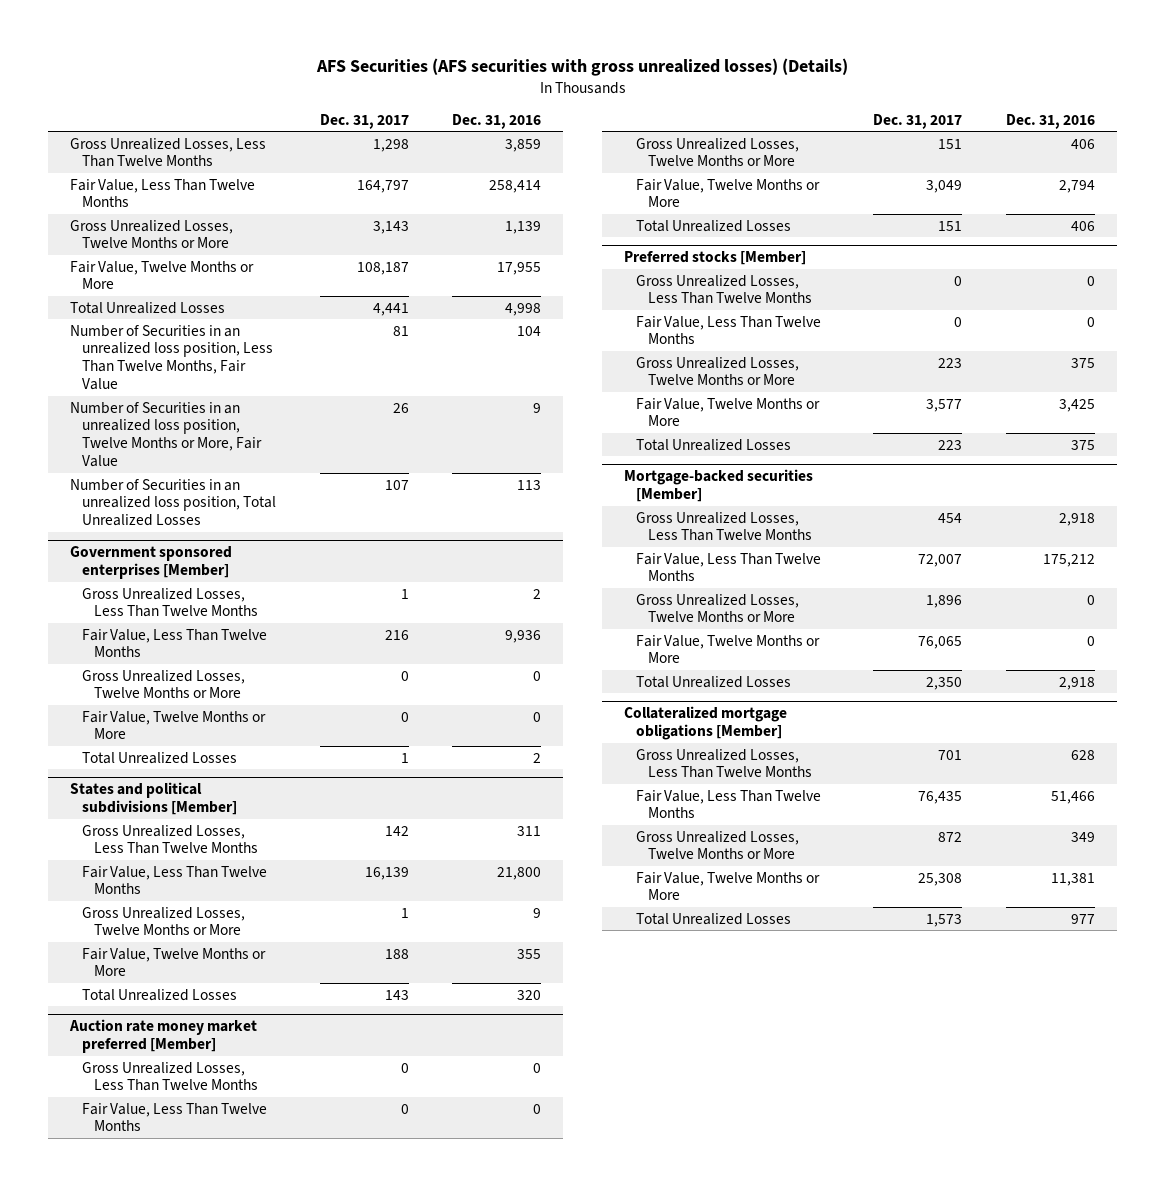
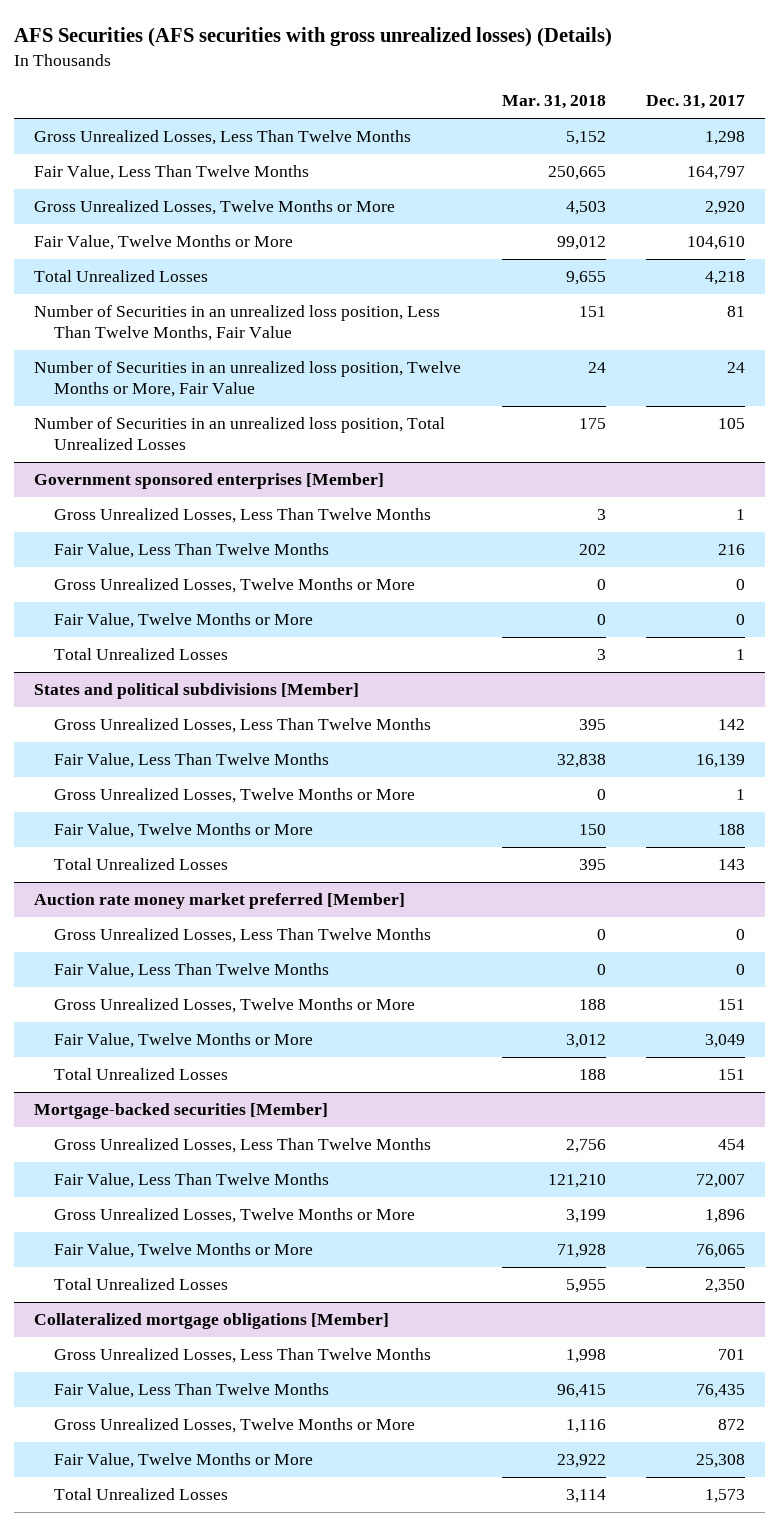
- | Dec. 31, 2017 | Dec. 31, 2016
+ | Mar. 31, 2018 | Dec. 31, 2017
- Gross Unrealized Losses, Twelve Months or More | 3,143 | 1,139
- Fair Value, Twelve Months or More | 108,187 | 17,955
- Total Unrealized Losses | 4,441 | 4,998
+ Gross Unrealized Losses, Twelve Months or More | 4,503 | 2,920
+ Fair Value, Twelve Months or More | 99,012 | 104,610
+ Total Unrealized Losses | 9,655 | 4,218
- Number of Securities in an unrealized loss position, Twelve Months or More, Fair Value | 26 | 9
- Number of Securities in an unrealized loss position, Total Unrealized Losses | 107 | 113
+ Number of Securities in an unrealized loss position, Twelve Months or More, Fair Value | 24 | 24
+ Number of Securities in an unrealized loss position, Total Unrealized Losses | 175 | 105
- Preferred stocks [Member]
- Gross Unrealized Losses, Less Than Twelve Months | 0 | 0
- Fair Value, Less Than Twelve Months | 0 | 0
- Gross Unrealized Losses, Twelve Months or More | 223 | 375
- Fair Value, Twelve Months or More | 3,577 | 3,425
- Total Unrealized Losses | 223 | 375

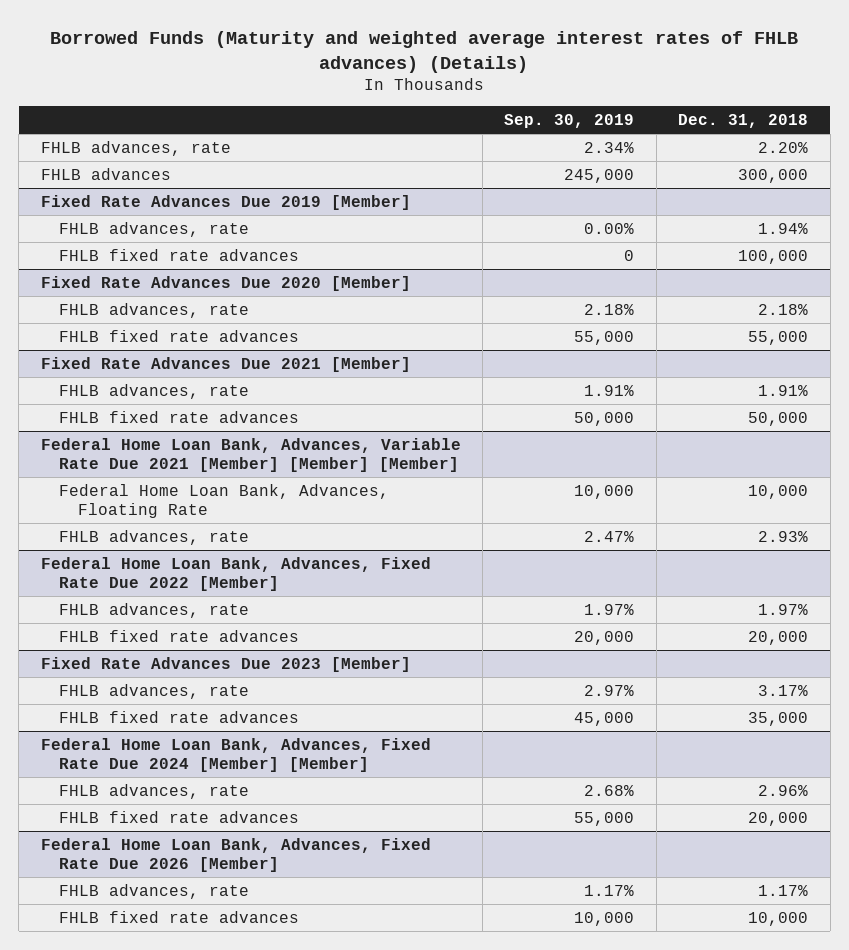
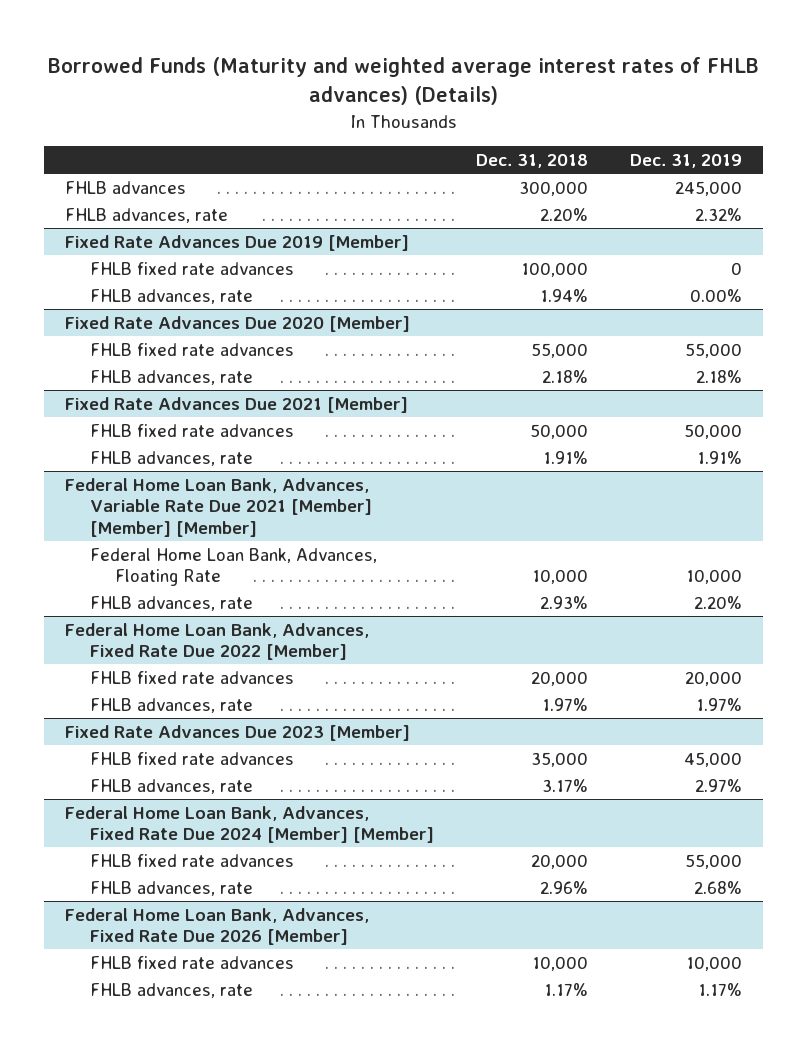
- | Sep. 30, 2019 | Dec. 31, 2018
+ | Dec. 31, 2018 | Dec. 31, 2019
moved down: FHLB advances, rate | 2.20% | 2.32%
@ Fixed Rate Advances Due 2019 [Member]
moved down: FHLB advances, rate | 1.94% | 0.00%
@ Fixed Rate Advances Due 2020 [Member]
moved down: FHLB advances, rate | 2.18% | 2.18%
@ Fixed Rate Advances Due 2021 [Member]
moved down: FHLB advances, rate | 1.91% | 1.91%
@ Federal Home Loan Bank, Advances, Fixed Rate Due 2022 [Member]
moved down: FHLB advances, rate | 1.97% | 1.97%
@ Fixed Rate Advances Due 2023 [Member]
moved down: FHLB advances, rate | 3.17% | 2.97%
@ Federal Home Loan Bank, Advances, Fixed Rate Due 2024 [Member] [Member]
moved down: FHLB advances, rate | 2.96% | 2.68%
@ Federal Home Loan Bank, Advances, Fixed Rate Due 2026 [Member]
moved down: FHLB advances, rate | 1.17% | 1.17%

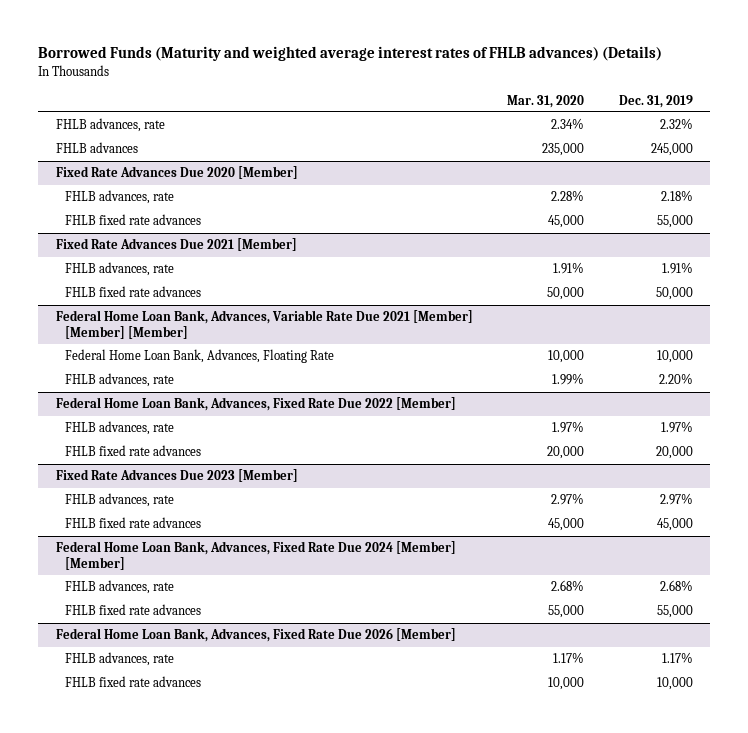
- | Dec. 31, 2018 | Dec. 31, 2019
+ | Mar. 31, 2020 | Dec. 31, 2019
- Fixed Rate Advances Due 2019 [Member]
- FHLB fixed rate advances | 100,000 | 0
- FHLB advances, rate | 1.94% | 0.00%
moved down: FHLB advances | 235,000 | 245,000
@ Fixed Rate Advances Due 2020 [Member]
moved down: FHLB fixed rate advances | 45,000 | 55,000
@ Fixed Rate Advances Due 2021 [Member]
moved down: FHLB fixed rate advances | 50,000 | 50,000
@ Federal Home Loan Bank, Advances, Fixed Rate Due 2022 [Member]
moved down: FHLB fixed rate advances | 20,000 | 20,000
@ Fixed Rate Advances Due 2023 [Member]
moved down: FHLB fixed rate advances | 45,000 | 45,000
@ Federal Home Loan Bank, Advances, Fixed Rate Due 2024 [Member] [Member]
moved down: FHLB fixed rate advances | 55,000 | 55,000
@ Federal Home Loan Bank, Advances, Fixed Rate Due 2026 [Member]
moved down: FHLB fixed rate advances | 10,000 | 10,000

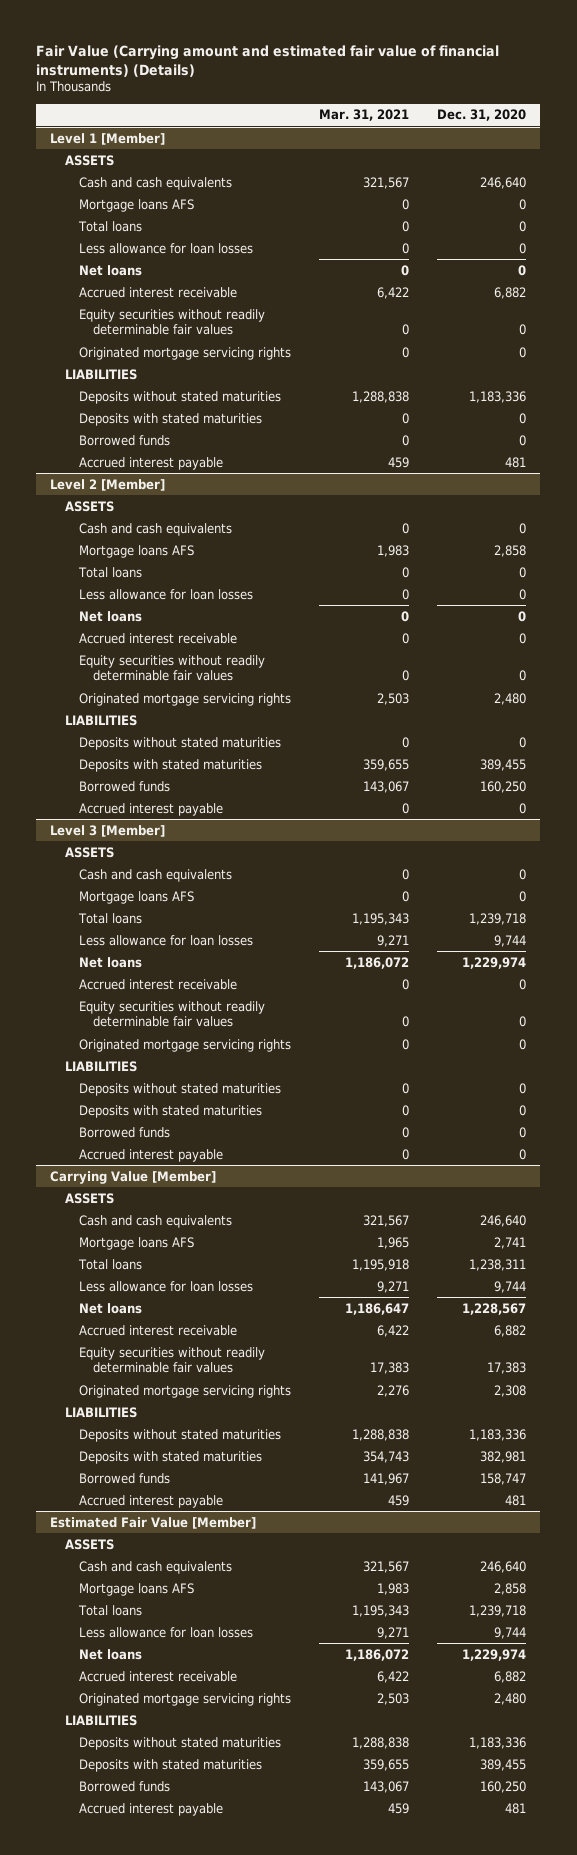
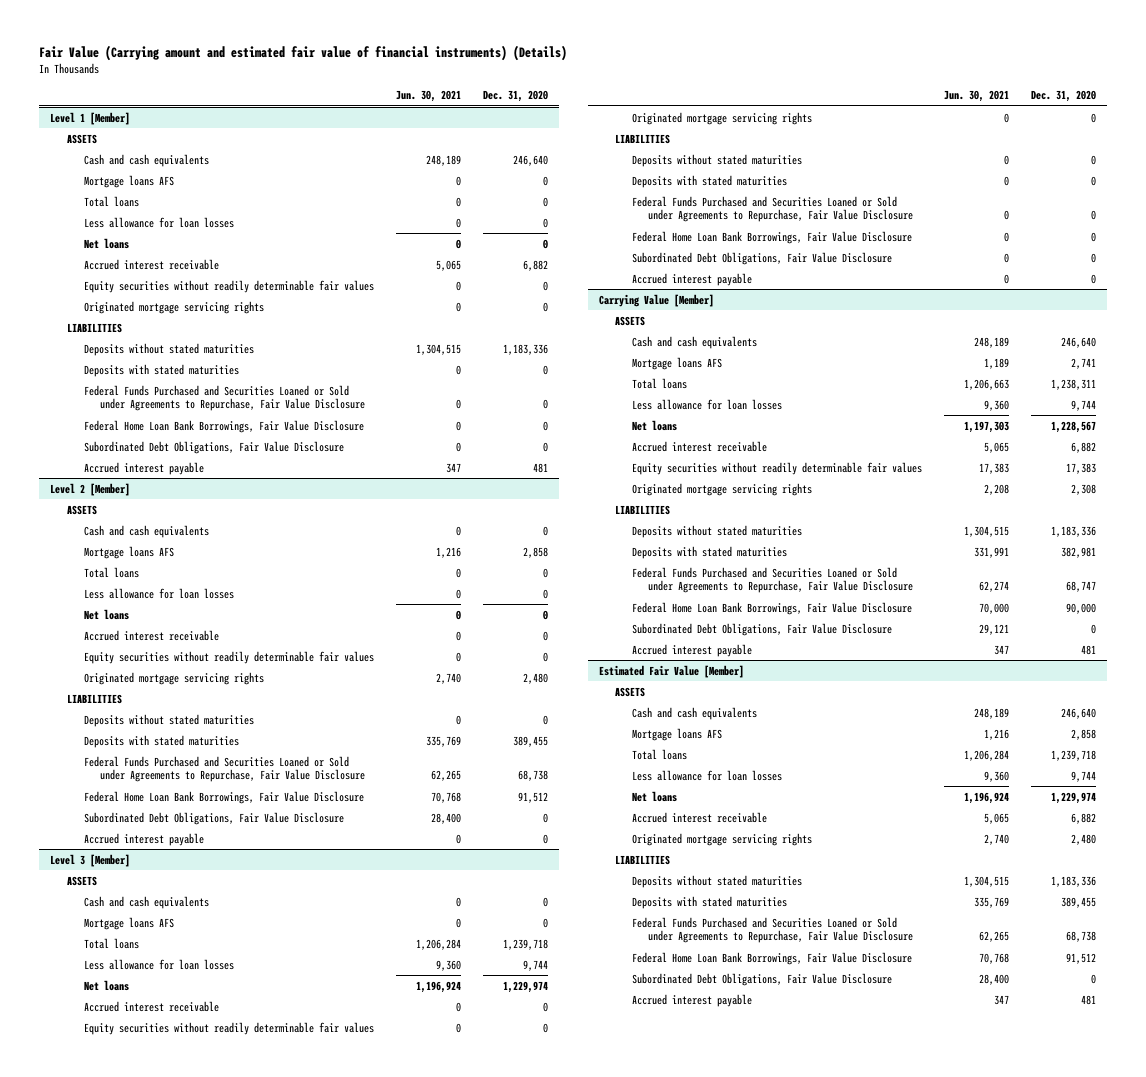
- | Mar. 31, 2021 | Dec. 31, 2020
+ | Jun. 30, 2021 | Dec. 31, 2020
@ Level 1 [Member]
- Borrowed funds | 0 | 0
+ Federal Funds Purchased and Securities Loaned or Sold under Agreements to Repurchase, Fair Value Disclosure | 0 | 0
+ Federal Home Loan Bank Borrowings, Fair Value Disclosure | 0 | 0
+ Subordinated Debt Obligations, Fair Value Disclosure | 0 | 0
@ Level 2 [Member]
- Borrowed funds | 143,067 | 160,250
+ Federal Funds Purchased and Securities Loaned or Sold under Agreements to Repurchase, Fair Value Disclosure | 62,265 | 68,738
+ Federal Home Loan Bank Borrowings, Fair Value Disclosure | 70,768 | 91,512
+ Subordinated Debt Obligations, Fair Value Disclosure | 28,400 | 0
@ Level 3 [Member]
- Borrowed funds | 0 | 0
+ Federal Funds Purchased and Securities Loaned or Sold under Agreements to Repurchase, Fair Value Disclosure | 0 | 0
+ Federal Home Loan Bank Borrowings, Fair Value Disclosure | 0 | 0
+ Subordinated Debt Obligations, Fair Value Disclosure | 0 | 0
@ Carrying Value [Member]
- Borrowed funds | 141,967 | 158,747
+ Federal Funds Purchased and Securities Loaned or Sold under Agreements to Repurchase, Fair Value Disclosure | 62,274 | 68,747
+ Federal Home Loan Bank Borrowings, Fair Value Disclosure | 70,000 | 90,000
+ Subordinated Debt Obligations, Fair Value Disclosure | 29,121 | 0
@ Estimated Fair Value [Member]
- Borrowed funds | 143,067 | 160,250
+ Federal Funds Purchased and Securities Loaned or Sold under Agreements to Repurchase, Fair Value Disclosure | 62,265 | 68,738
+ Federal Home Loan Bank Borrowings, Fair Value Disclosure | 70,768 | 91,512
+ Subordinated Debt Obligations, Fair Value Disclosure | 28,400 | 0

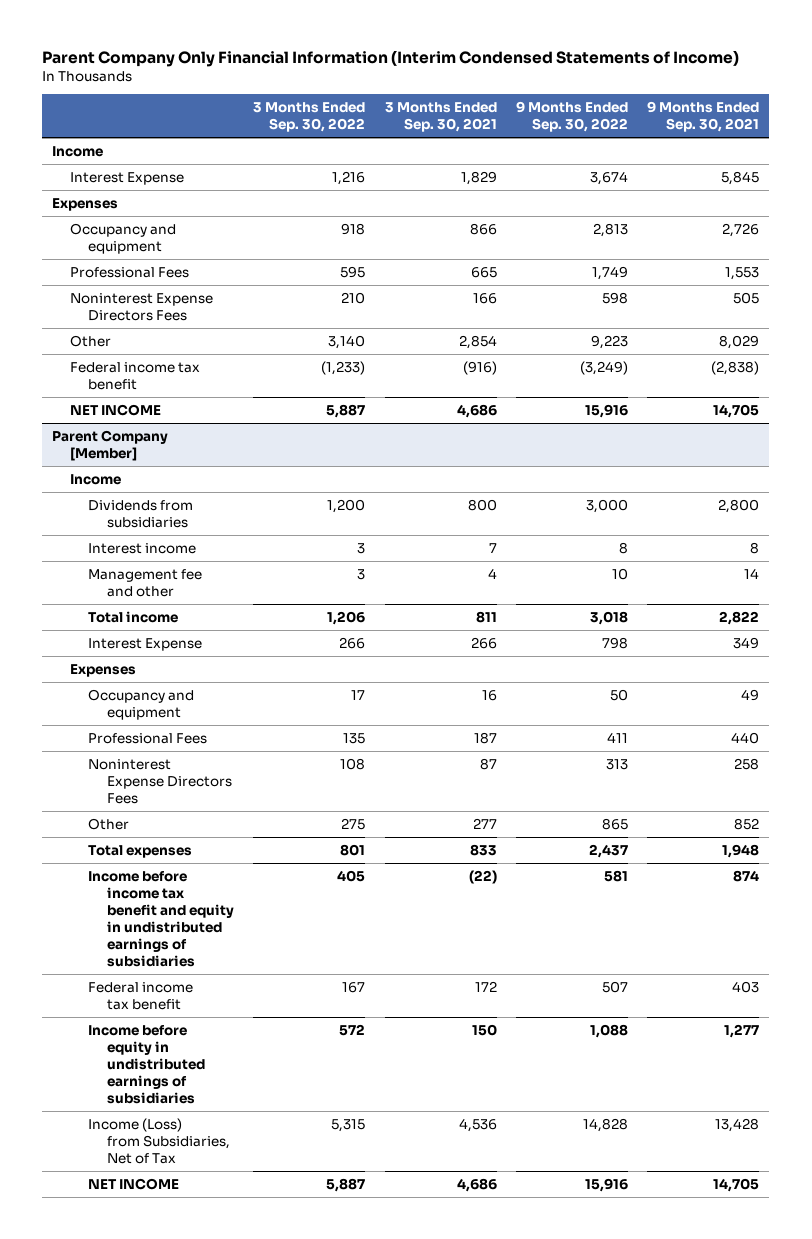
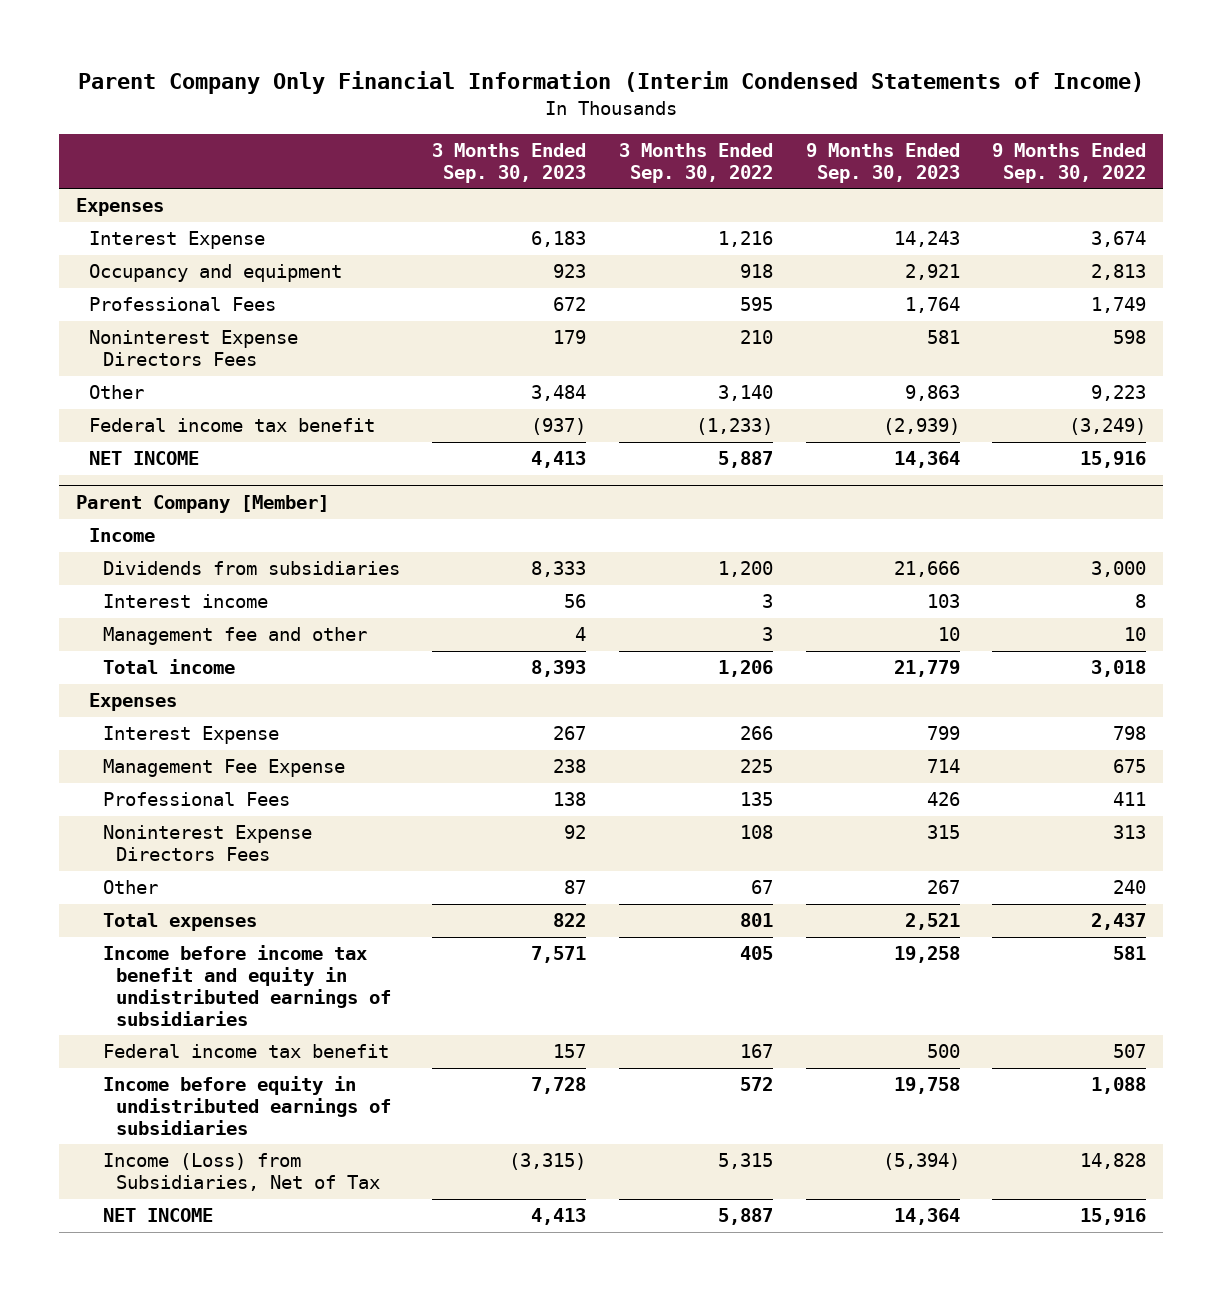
- | 3 Months Ended Sep. 30, 2022 | 3 Months Ended Sep. 30, 2021 | 9 Months Ended Sep. 30, 2022 | 9 Months Ended Sep. 30, 2021
+ | 3 Months Ended Sep. 30, 2023 | 3 Months Ended Sep. 30, 2022 | 9 Months Ended Sep. 30, 2023 | 9 Months Ended Sep. 30, 2022
- Income
moved down: Interest Expense | 6,183 | 1,216 | 14,243 | 3,674
@ Parent Company [Member]
- Occupancy and equipment | 17 | 16 | 50 | 49
moved down: Interest Expense | 267 | 266 | 799 | 798
+ Management Fee Expense | 238 | 225 | 714 | 675
- Other | 275 | 277 | 865 | 852
+ Other | 87 | 67 | 267 | 240

